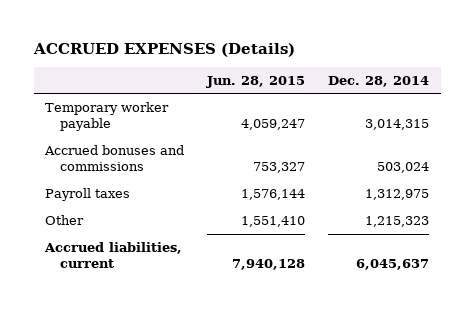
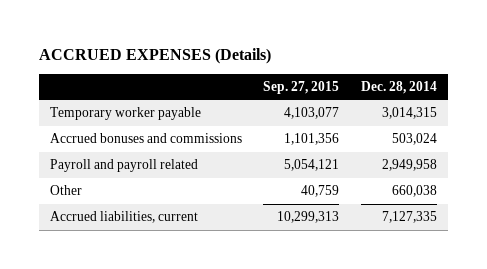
- | Jun. 28, 2015 | Dec. 28, 2014
+ | Sep. 27, 2015 | Dec. 28, 2014
- Payroll taxes | 1,576,144 | 1,312,975
- Other | 1,551,410 | 1,215,323
- Accrued liabilities, current | 7,940,128 | 6,045,637
+ Payroll and payroll related | 5,054,121 | 2,949,958
+ Other | 40,759 | 660,038
+ Accrued liabilities, current | 10,299,313 | 7,127,335

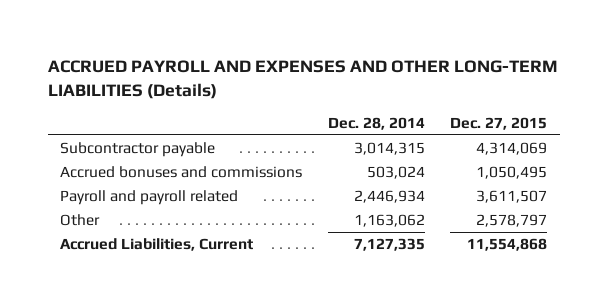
- ACCRUED EXPENSES (Details)
+ ACCRUED PAYROLL AND EXPENSES AND OTHER LONG-TERM LIABILITIES (Details)
- | Sep. 27, 2015 | Dec. 28, 2014
+ | Dec. 28, 2014 | Dec. 27, 2015
- Temporary worker payable | 4,103,077 | 3,014,315
+ Subcontractor payable | 3,014,315 | 4,314,069
- Payroll and payroll related | 5,054,121 | 2,949,958
- Other | 40,759 | 660,038
- Accrued liabilities, current | 10,299,313 | 7,127,335
+ Payroll and payroll related | 2,446,934 | 3,611,507
+ Other | 1,163,062 | 2,578,797
+ Accrued Liabilities, Current | 7,127,335 | 11,554,868

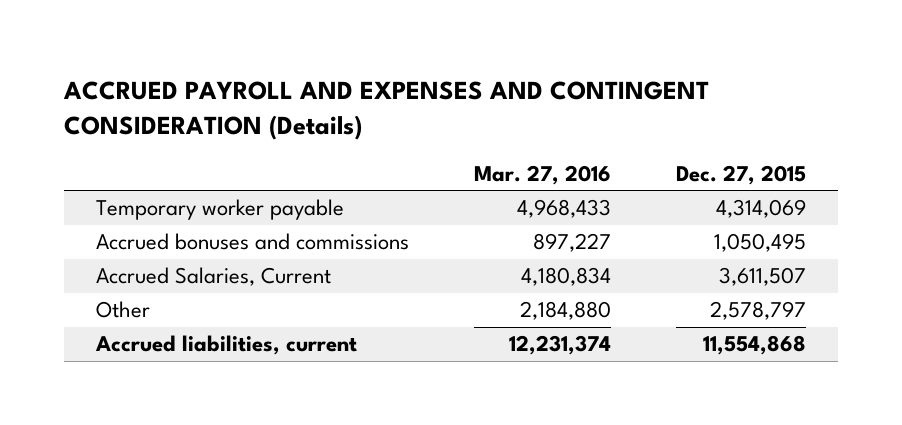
- ACCRUED PAYROLL AND EXPENSES AND OTHER LONG-TERM LIABILITIES (Details)
+ ACCRUED PAYROLL AND EXPENSES AND CONTINGENT CONSIDERATION (Details)
- | Dec. 28, 2014 | Dec. 27, 2015
+ | Mar. 27, 2016 | Dec. 27, 2015
- Subcontractor payable | 3,014,315 | 4,314,069
+ Temporary worker payable | 4,968,433 | 4,314,069
- Payroll and payroll related | 2,446,934 | 3,611,507
+ Accrued Salaries, Current | 4,180,834 | 3,611,507
- Accrued Liabilities, Current | 7,127,335 | 11,554,868
+ Accrued liabilities, current | 12,231,374 | 11,554,868

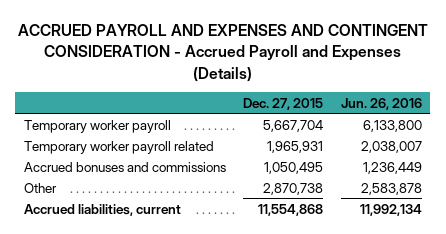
- ACCRUED PAYROLL AND EXPENSES AND CONTINGENT CONSIDERATION (Details)
+ ACCRUED PAYROLL AND EXPENSES AND CONTINGENT CONSIDERATION - Accrued Payroll and Expenses (Details)
- | Mar. 27, 2016 | Dec. 27, 2015
+ | Dec. 27, 2015 | Jun. 26, 2016
- Temporary worker payable | 4,968,433 | 4,314,069
+ Temporary worker payroll | 5,667,704 | 6,133,800
+ Temporary worker payroll related | 1,965,931 | 2,038,007
- Accrued Salaries, Current | 4,180,834 | 3,611,507
- Other | 2,184,880 | 2,578,797
+ Other | 2,870,738 | 2,583,878

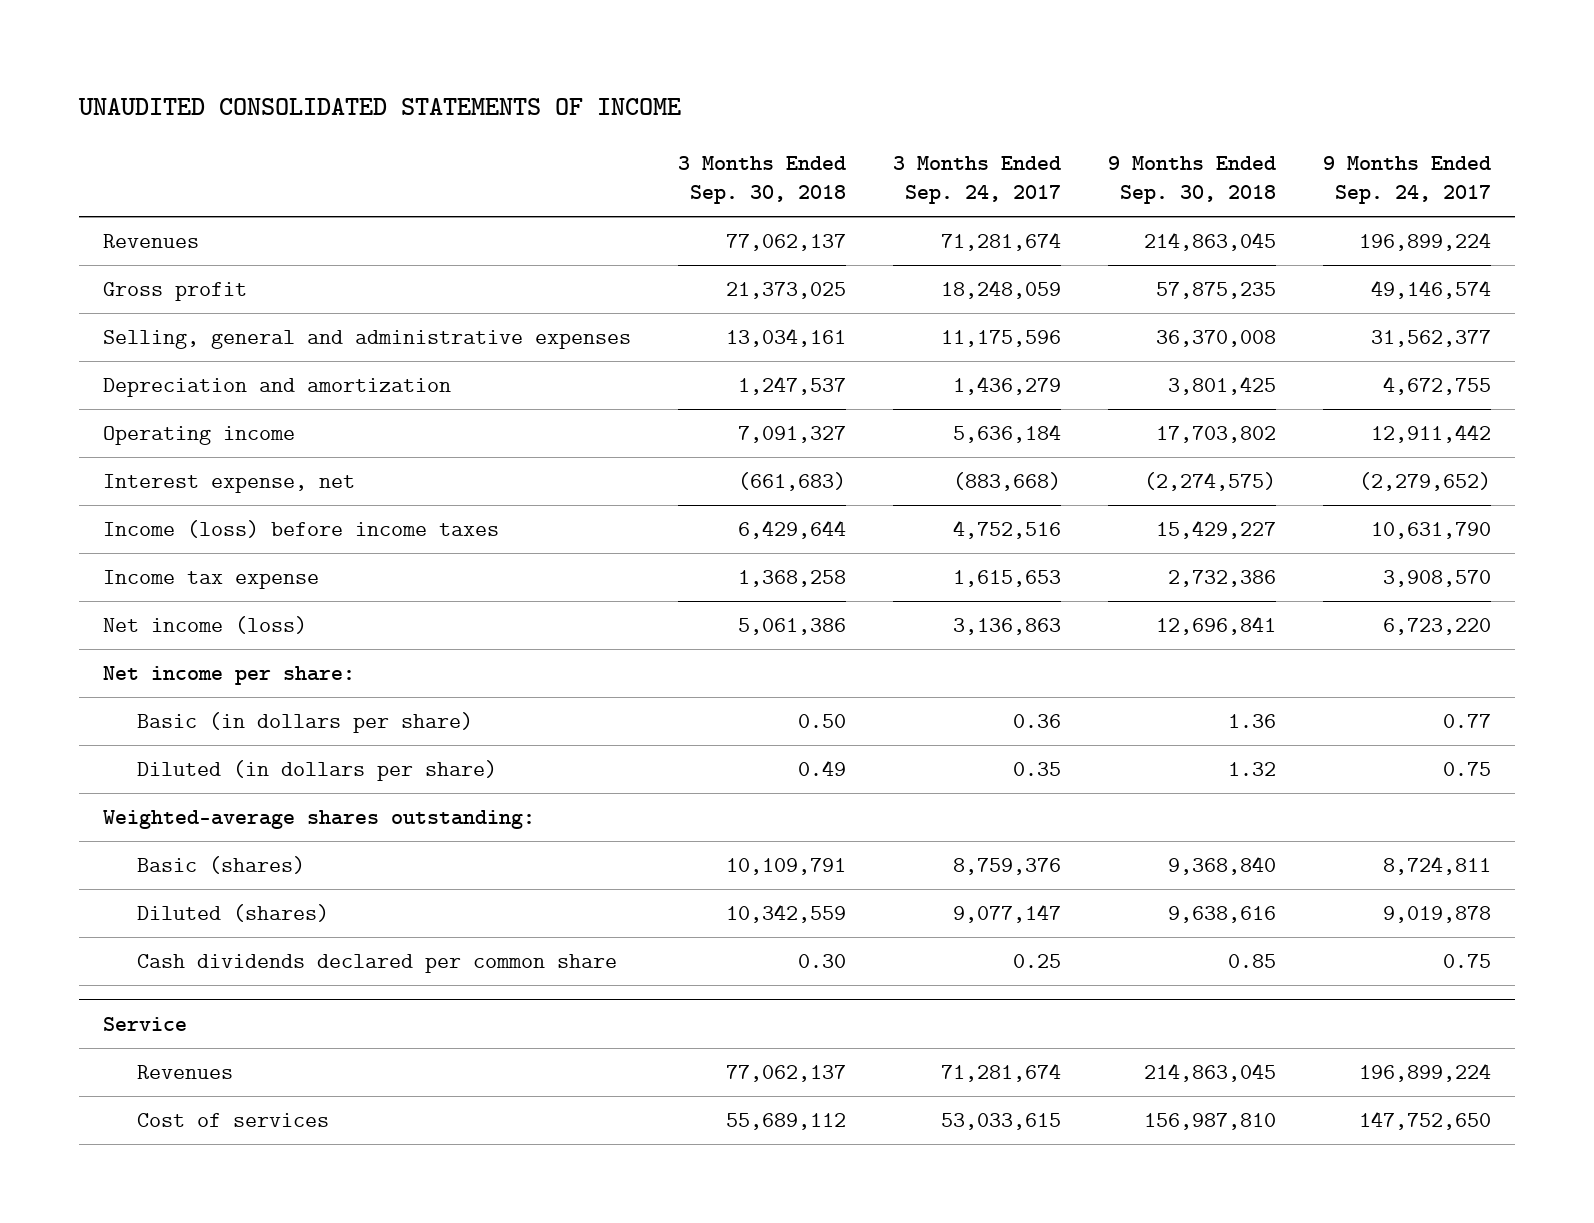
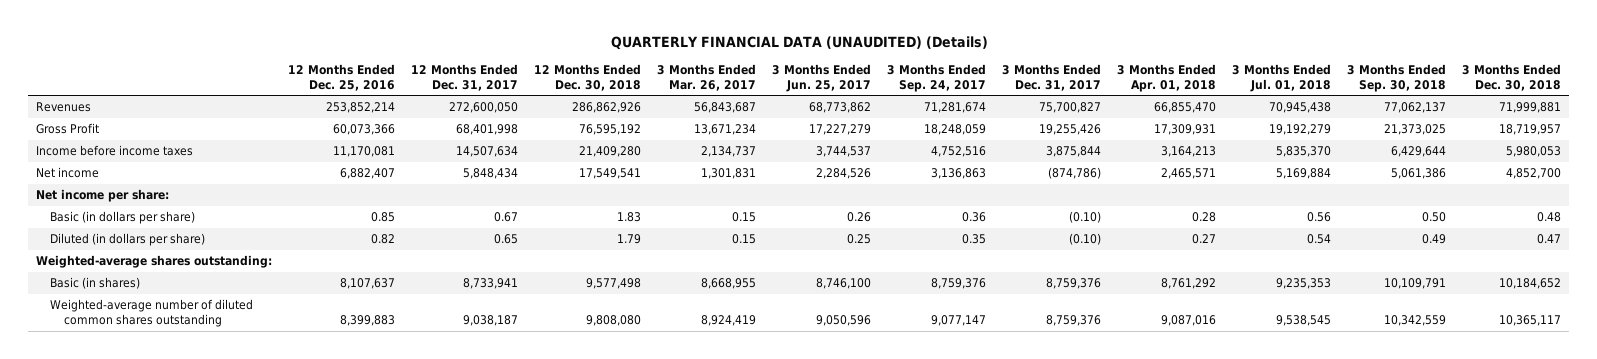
- UNAUDITED CONSOLIDATED STATEMENTS OF INCOME
+ QUARTERLY FINANCIAL DATA (UNAUDITED) (Details)
- | 3 Months Ended Sep. 30, 2018 | 3 Months Ended Sep. 24, 2017 | 9 Months Ended Sep. 30, 2018 | 9 Months Ended Sep. 24, 2017
+ | 12 Months Ended Dec. 25, 2016 | 12 Months Ended Dec. 31, 2017 | 12 Months Ended Dec. 30, 2018 | 3 Months Ended Mar. 26, 2017 | 3 Months Ended Jun. 25, 2017 | 3 Months Ended Sep. 24, 2017 | 3 Months Ended Dec. 31, 2017 | 3 Months Ended Apr. 01, 2018 | 3 Months Ended Jul. 01, 2018 | 3 Months Ended Sep. 30, 2018 | 3 Months Ended Dec. 30, 2018
- Gross profit | 21,373,025 | 18,248,059 | 57,875,235 | 49,146,574
- Selling, general and administrative expenses | 13,034,161 | 11,175,596 | 36,370,008 | 31,562,377
- Depreciation and amortization | 1,247,537 | 1,436,279 | 3,801,425 | 4,672,755
- Operating income | 7,091,327 | 5,636,184 | 17,703,802 | 12,911,442
- Interest expense, net | (661,683) | (883,668) | (2,274,575) | (2,279,652)
- Income (loss) before income taxes | 6,429,644 | 4,752,516 | 15,429,227 | 10,631,790
- Income tax expense | 1,368,258 | 1,615,653 | 2,732,386 | 3,908,570
- Net income (loss) | 5,061,386 | 3,136,863 | 12,696,841 | 6,723,220
+ Gross Profit | 60,073,366 | 68,401,998 | 76,595,192 | 13,671,234 | 17,227,279 | 18,248,059 | 19,255,426 | 17,309,931 | 19,192,279 | 21,373,025 | 18,719,957
+ Income before income taxes | 11,170,081 | 14,507,634 | 21,409,280 | 2,134,737 | 3,744,537 | 4,752,516 | 3,875,844 | 3,164,213 | 5,835,370 | 6,429,644 | 5,980,053
+ Net income | 6,882,407 | 5,848,434 | 17,549,541 | 1,301,831 | 2,284,526 | 3,136,863 | (874,786) | 2,465,571 | 5,169,884 | 5,061,386 | 4,852,700
- Basic (shares) | 10,109,791 | 8,759,376 | 9,368,840 | 8,724,811
- Diluted (shares) | 10,342,559 | 9,077,147 | 9,638,616 | 9,019,878
- Cash dividends declared per common share | 0.30 | 0.25 | 0.85 | 0.75
- Service
- Revenues | 77,062,137 | 71,281,674 | 214,863,045 | 196,899,224
- Cost of services | 55,689,112 | 53,033,615 | 156,987,810 | 147,752,650
+ Basic (in shares) | 8,107,637 | 8,733,941 | 9,577,498 | 8,668,955 | 8,746,100 | 8,759,376 | 8,759,376 | 8,761,292 | 9,235,353 | 10,109,791 | 10,184,652
+ Weighted-average number of diluted common shares outstanding | 8,399,883 | 9,038,187 | 9,808,080 | 8,924,419 | 9,050,596 | 9,077,147 | 8,759,376 | 9,087,016 | 9,538,545 | 10,342,559 | 10,365,117

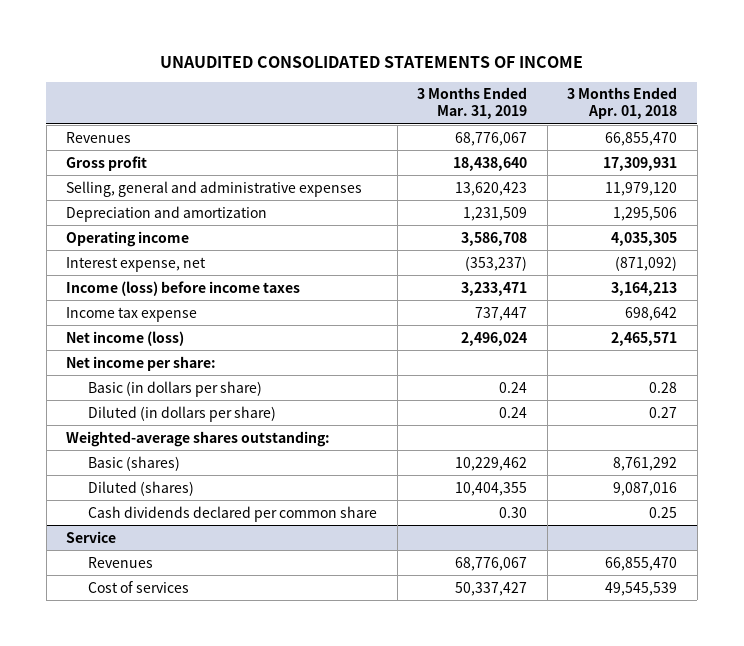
- QUARTERLY FINANCIAL DATA (UNAUDITED) (Details)
+ UNAUDITED CONSOLIDATED STATEMENTS OF INCOME
- | 12 Months Ended Dec. 25, 2016 | 12 Months Ended Dec. 31, 2017 | 12 Months Ended Dec. 30, 2018 | 3 Months Ended Mar. 26, 2017 | 3 Months Ended Jun. 25, 2017 | 3 Months Ended Sep. 24, 2017 | 3 Months Ended Dec. 31, 2017 | 3 Months Ended Apr. 01, 2018 | 3 Months Ended Jul. 01, 2018 | 3 Months Ended Sep. 30, 2018 | 3 Months Ended Dec. 30, 2018
+ | 3 Months Ended Mar. 31, 2019 | 3 Months Ended Apr. 01, 2018
- Gross Profit | 60,073,366 | 68,401,998 | 76,595,192 | 13,671,234 | 17,227,279 | 18,248,059 | 19,255,426 | 17,309,931 | 19,192,279 | 21,373,025 | 18,719,957
- Income before income taxes | 11,170,081 | 14,507,634 | 21,409,280 | 2,134,737 | 3,744,537 | 4,752,516 | 3,875,844 | 3,164,213 | 5,835,370 | 6,429,644 | 5,980,053
- Net income | 6,882,407 | 5,848,434 | 17,549,541 | 1,301,831 | 2,284,526 | 3,136,863 | (874,786) | 2,465,571 | 5,169,884 | 5,061,386 | 4,852,700
+ Gross profit | 18,438,640 | 17,309,931
+ Selling, general and administrative expenses | 13,620,423 | 11,979,120
+ Depreciation and amortization | 1,231,509 | 1,295,506
+ Operating income | 3,586,708 | 4,035,305
+ Interest expense, net | (353,237) | (871,092)
+ Income (loss) before income taxes | 3,233,471 | 3,164,213
+ Income tax expense | 737,447 | 698,642
+ Net income (loss) | 2,496,024 | 2,465,571
- Basic (in shares) | 8,107,637 | 8,733,941 | 9,577,498 | 8,668,955 | 8,746,100 | 8,759,376 | 8,759,376 | 8,761,292 | 9,235,353 | 10,109,791 | 10,184,652
- Weighted-average number of diluted common shares outstanding | 8,399,883 | 9,038,187 | 9,808,080 | 8,924,419 | 9,050,596 | 9,077,147 | 8,759,376 | 9,087,016 | 9,538,545 | 10,342,559 | 10,365,117
+ Basic (shares) | 10,229,462 | 8,761,292
+ Diluted (shares) | 10,404,355 | 9,087,016
+ Cash dividends declared per common share | 0.30 | 0.25
+ Service
+ Revenues | 68,776,067 | 66,855,470
+ Cost of services | 50,337,427 | 49,545,539

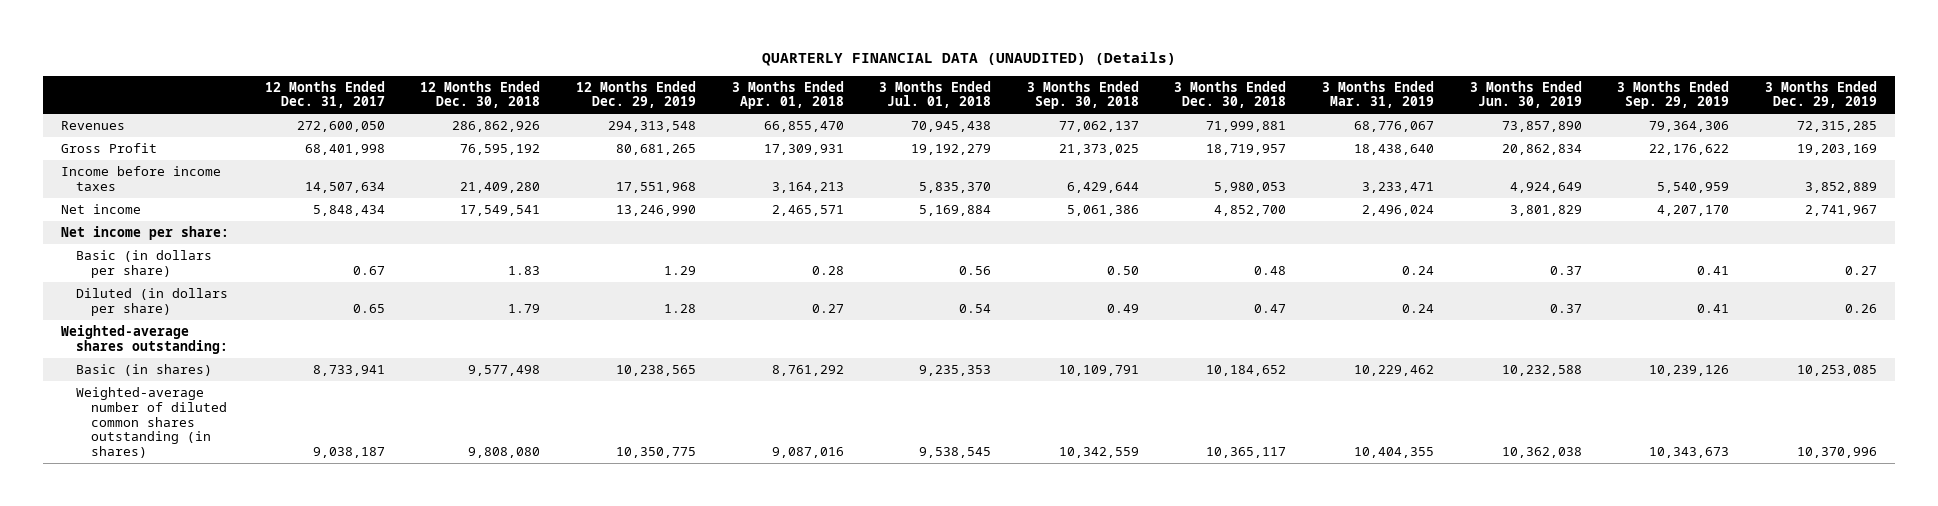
- UNAUDITED CONSOLIDATED STATEMENTS OF INCOME
+ QUARTERLY FINANCIAL DATA (UNAUDITED) (Details)
- | 3 Months Ended Mar. 31, 2019 | 3 Months Ended Apr. 01, 2018
+ | 12 Months Ended Dec. 31, 2017 | 12 Months Ended Dec. 30, 2018 | 12 Months Ended Dec. 29, 2019 | 3 Months Ended Apr. 01, 2018 | 3 Months Ended Jul. 01, 2018 | 3 Months Ended Sep. 30, 2018 | 3 Months Ended Dec. 30, 2018 | 3 Months Ended Mar. 31, 2019 | 3 Months Ended Jun. 30, 2019 | 3 Months Ended Sep. 29, 2019 | 3 Months Ended Dec. 29, 2019
- Gross profit | 18,438,640 | 17,309,931
- Selling, general and administrative expenses | 13,620,423 | 11,979,120
- Depreciation and amortization | 1,231,509 | 1,295,506
- Operating income | 3,586,708 | 4,035,305
- Interest expense, net | (353,237) | (871,092)
- Income (loss) before income taxes | 3,233,471 | 3,164,213
- Income tax expense | 737,447 | 698,642
- Net income (loss) | 2,496,024 | 2,465,571
+ Gross Profit | 68,401,998 | 76,595,192 | 80,681,265 | 17,309,931 | 19,192,279 | 21,373,025 | 18,719,957 | 18,438,640 | 20,862,834 | 22,176,622 | 19,203,169
+ Income before income taxes | 14,507,634 | 21,409,280 | 17,551,968 | 3,164,213 | 5,835,370 | 6,429,644 | 5,980,053 | 3,233,471 | 4,924,649 | 5,540,959 | 3,852,889
+ Net income | 5,848,434 | 17,549,541 | 13,246,990 | 2,465,571 | 5,169,884 | 5,061,386 | 4,852,700 | 2,496,024 | 3,801,829 | 4,207,170 | 2,741,967
- Basic (shares) | 10,229,462 | 8,761,292
- Diluted (shares) | 10,404,355 | 9,087,016
- Cash dividends declared per common share | 0.30 | 0.25
- Service
- Revenues | 68,776,067 | 66,855,470
- Cost of services | 50,337,427 | 49,545,539
+ Basic (in shares) | 8,733,941 | 9,577,498 | 10,238,565 | 8,761,292 | 9,235,353 | 10,109,791 | 10,184,652 | 10,229,462 | 10,232,588 | 10,239,126 | 10,253,085
+ Weighted-average number of diluted common shares outstanding (in shares) | 9,038,187 | 9,808,080 | 10,350,775 | 9,087,016 | 9,538,545 | 10,342,559 | 10,365,117 | 10,404,355 | 10,362,038 | 10,343,673 | 10,370,996

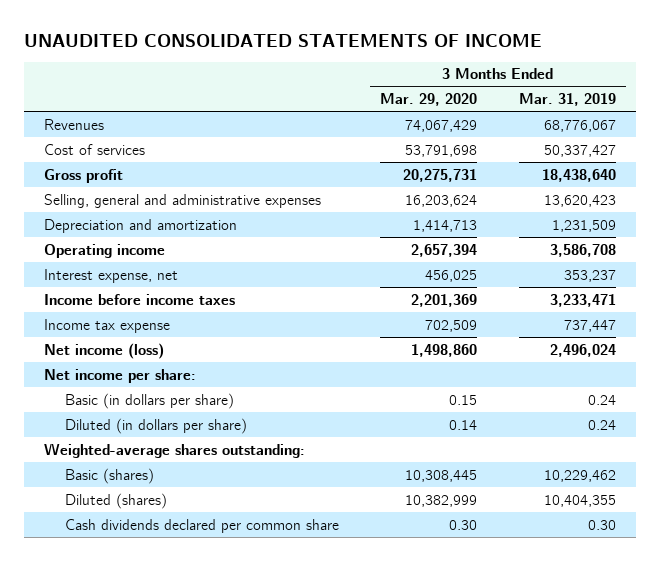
- QUARTERLY FINANCIAL DATA (UNAUDITED) (Details)
+ UNAUDITED CONSOLIDATED STATEMENTS OF INCOME
- | 12 Months Ended Dec. 31, 2017 | 12 Months Ended Dec. 30, 2018 | 12 Months Ended Dec. 29, 2019 | 3 Months Ended Apr. 01, 2018 | 3 Months Ended Jul. 01, 2018 | 3 Months Ended Sep. 30, 2018 | 3 Months Ended Dec. 30, 2018 | 3 Months Ended Mar. 31, 2019 | 3 Months Ended Jun. 30, 2019 | 3 Months Ended Sep. 29, 2019 | 3 Months Ended Dec. 29, 2019
+ | 3 Months Ended Mar. 29, 2020 | 3 Months Ended Mar. 31, 2019
- Gross Profit | 68,401,998 | 76,595,192 | 80,681,265 | 17,309,931 | 19,192,279 | 21,373,025 | 18,719,957 | 18,438,640 | 20,862,834 | 22,176,622 | 19,203,169
+ Cost of services | 53,791,698 | 50,337,427
+ Gross profit | 20,275,731 | 18,438,640
+ Selling, general and administrative expenses | 16,203,624 | 13,620,423
+ Depreciation and amortization | 1,414,713 | 1,231,509
+ Operating income | 2,657,394 | 3,586,708
+ Interest expense, net | 456,025 | 353,237
- Net income | 5,848,434 | 17,549,541 | 13,246,990 | 2,465,571 | 5,169,884 | 5,061,386 | 4,852,700 | 2,496,024 | 3,801,829 | 4,207,170 | 2,741,967
+ Income tax expense | 702,509 | 737,447
+ Net income (loss) | 1,498,860 | 2,496,024
- Basic (in shares) | 8,733,941 | 9,577,498 | 10,238,565 | 8,761,292 | 9,235,353 | 10,109,791 | 10,184,652 | 10,229,462 | 10,232,588 | 10,239,126 | 10,253,085
- Weighted-average number of diluted common shares outstanding (in shares) | 9,038,187 | 9,808,080 | 10,350,775 | 9,087,016 | 9,538,545 | 10,342,559 | 10,365,117 | 10,404,355 | 10,362,038 | 10,343,673 | 10,370,996
+ Basic (shares) | 10,308,445 | 10,229,462
+ Diluted (shares) | 10,382,999 | 10,404,355
+ Cash dividends declared per common share | 0.30 | 0.30

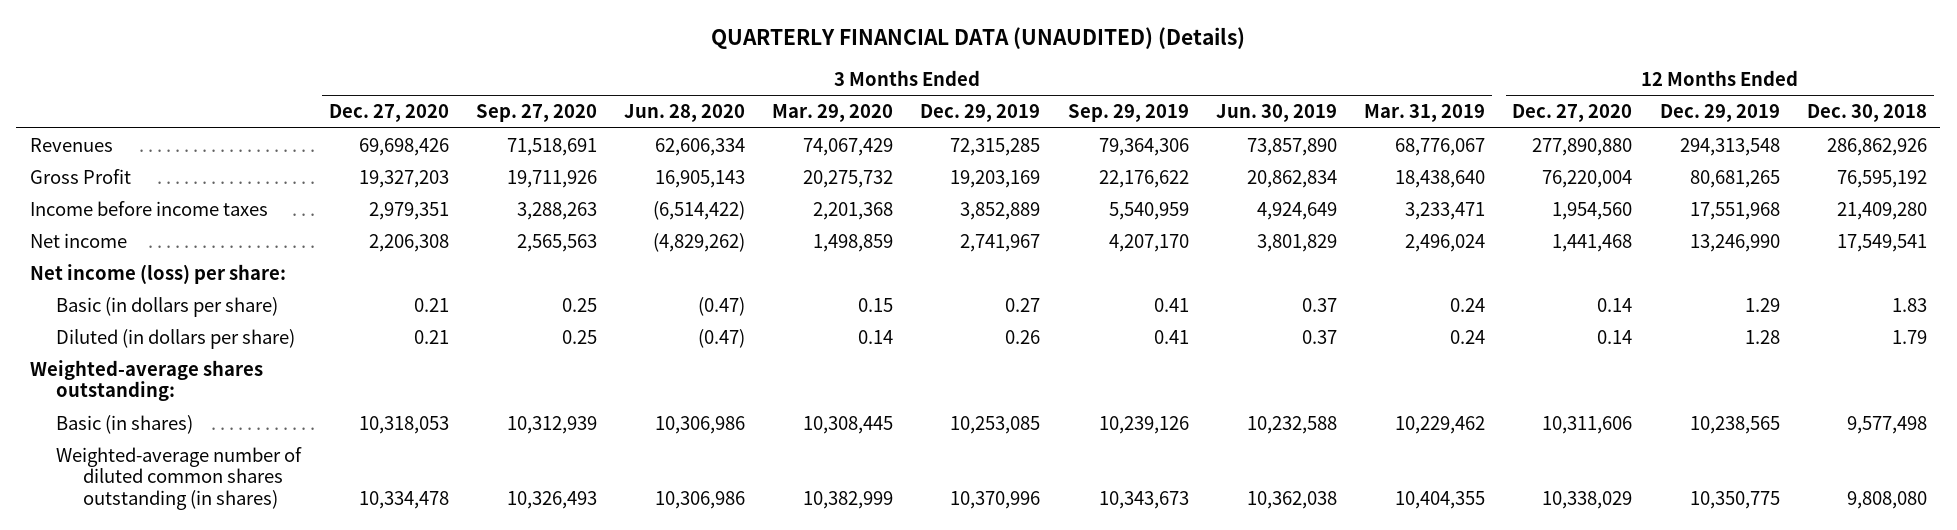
- UNAUDITED CONSOLIDATED STATEMENTS OF INCOME
+ QUARTERLY FINANCIAL DATA (UNAUDITED) (Details)
- | 3 Months Ended Mar. 29, 2020 | 3 Months Ended Mar. 31, 2019
+ | 3 Months Ended Dec. 27, 2020 | 3 Months Ended Sep. 27, 2020 | 3 Months Ended Jun. 28, 2020 | 3 Months Ended Mar. 29, 2020 | 3 Months Ended Dec. 29, 2019 | 3 Months Ended Sep. 29, 2019 | 3 Months Ended Jun. 30, 2019 | 3 Months Ended Mar. 31, 2019 | 12 Months Ended Dec. 27, 2020 | 12 Months Ended Dec. 29, 2019 | 12 Months Ended Dec. 30, 2018
- Cost of services | 53,791,698 | 50,337,427
- Gross profit | 20,275,731 | 18,438,640
- Selling, general and administrative expenses | 16,203,624 | 13,620,423
- Depreciation and amortization | 1,414,713 | 1,231,509
- Operating income | 2,657,394 | 3,586,708
- Interest expense, net | 456,025 | 353,237
- Income before income taxes | 2,201,369 | 3,233,471
- Income tax expense | 702,509 | 737,447
- Net income (loss) | 1,498,860 | 2,496,024
- Net income per share:
+ Gross Profit | 19,327,203 | 19,711,926 | 16,905,143 | 20,275,732 | 19,203,169 | 22,176,622 | 20,862,834 | 18,438,640 | 76,220,004 | 80,681,265 | 76,595,192
+ Income before income taxes | 2,979,351 | 3,288,263 | (6,514,422) | 2,201,368 | 3,852,889 | 5,540,959 | 4,924,649 | 3,233,471 | 1,954,560 | 17,551,968 | 21,409,280
+ Net income | 2,206,308 | 2,565,563 | (4,829,262) | 1,498,859 | 2,741,967 | 4,207,170 | 3,801,829 | 2,496,024 | 1,441,468 | 13,246,990 | 17,549,541
+ Net income (loss) per share:
- Basic (shares) | 10,308,445 | 10,229,462
- Diluted (shares) | 10,382,999 | 10,404,355
- Cash dividends declared per common share | 0.30 | 0.30
+ Basic (in shares) | 10,318,053 | 10,312,939 | 10,306,986 | 10,308,445 | 10,253,085 | 10,239,126 | 10,232,588 | 10,229,462 | 10,311,606 | 10,238,565 | 9,577,498
+ Weighted-average number of diluted common shares outstanding (in shares) | 10,334,478 | 10,326,493 | 10,306,986 | 10,382,999 | 10,370,996 | 10,343,673 | 10,362,038 | 10,404,355 | 10,338,029 | 10,350,775 | 9,808,080

